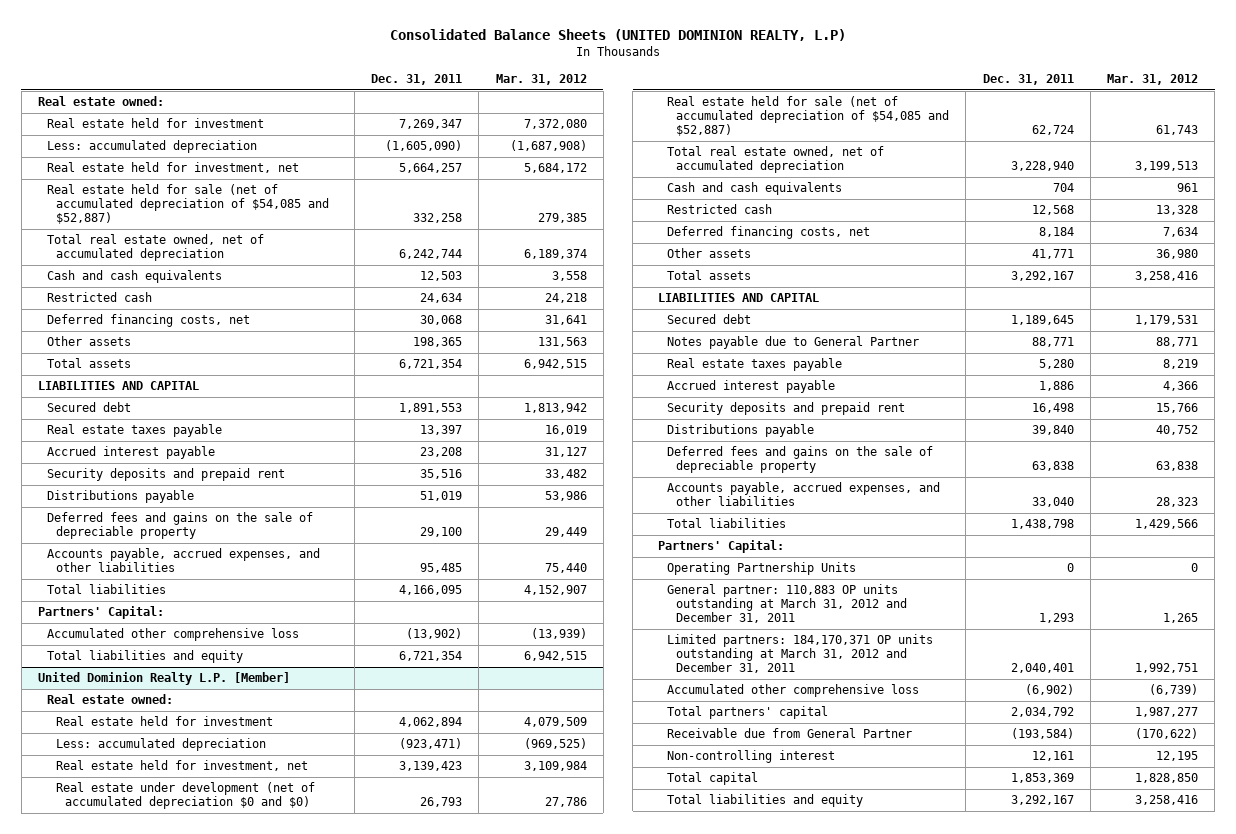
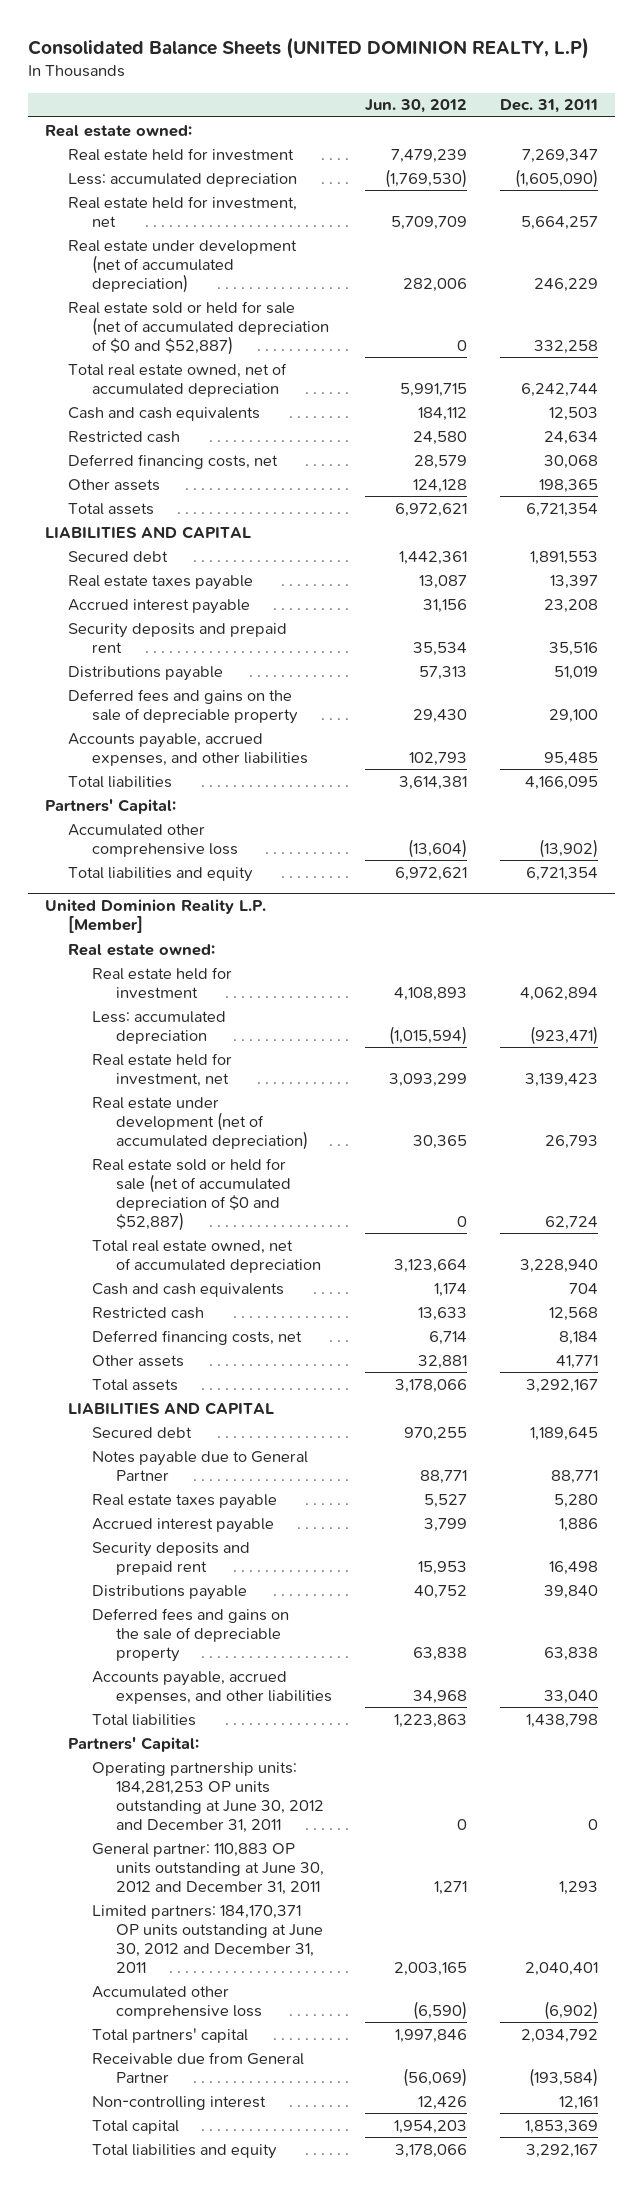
- | Dec. 31, 2011 | Mar. 31, 2012
+ | Jun. 30, 2012 | Dec. 31, 2011
- Real estate held for sale (net of accumulated depreciation of $54,085 and $52,887) | 332,258 | 279,385
+ Real estate under development (net of accumulated depreciation) | 282,006 | 246,229
+ Real estate sold or held for sale (net of accumulated depreciation of $0 and $52,887) | 0 | 332,258
- United Dominion Realty L.P. [Member]
+ United Dominion Reality L.P. [Member]
- Real estate under development (net of accumulated depreciation $0 and $0) | 26,793 | 27,786
- Real estate held for sale (net of accumulated depreciation of $54,085 and $52,887) | 62,724 | 61,743
+ Real estate under development (net of accumulated depreciation) | 30,365 | 26,793
+ Real estate sold or held for sale (net of accumulated depreciation of $0 and $52,887) | 0 | 62,724
- Operating Partnership Units | 0 | 0
- General partner: 110,883 OP units outstanding at March 31, 2012 and December 31, 2011 | 1,293 | 1,265
- Limited partners: 184,170,371 OP units outstanding at March 31, 2012 and December 31, 2011 | 2,040,401 | 1,992,751
+ Operating partnership units: 184,281,253 OP units outstanding at June 30, 2012 and December 31, 2011 | 0 | 0
+ General partner: 110,883 OP units outstanding at June 30, 2012 and December 31, 2011 | 1,271 | 1,293
+ Limited partners: 184,170,371 OP units outstanding at June 30, 2012 and December 31, 2011 | 2,003,165 | 2,040,401

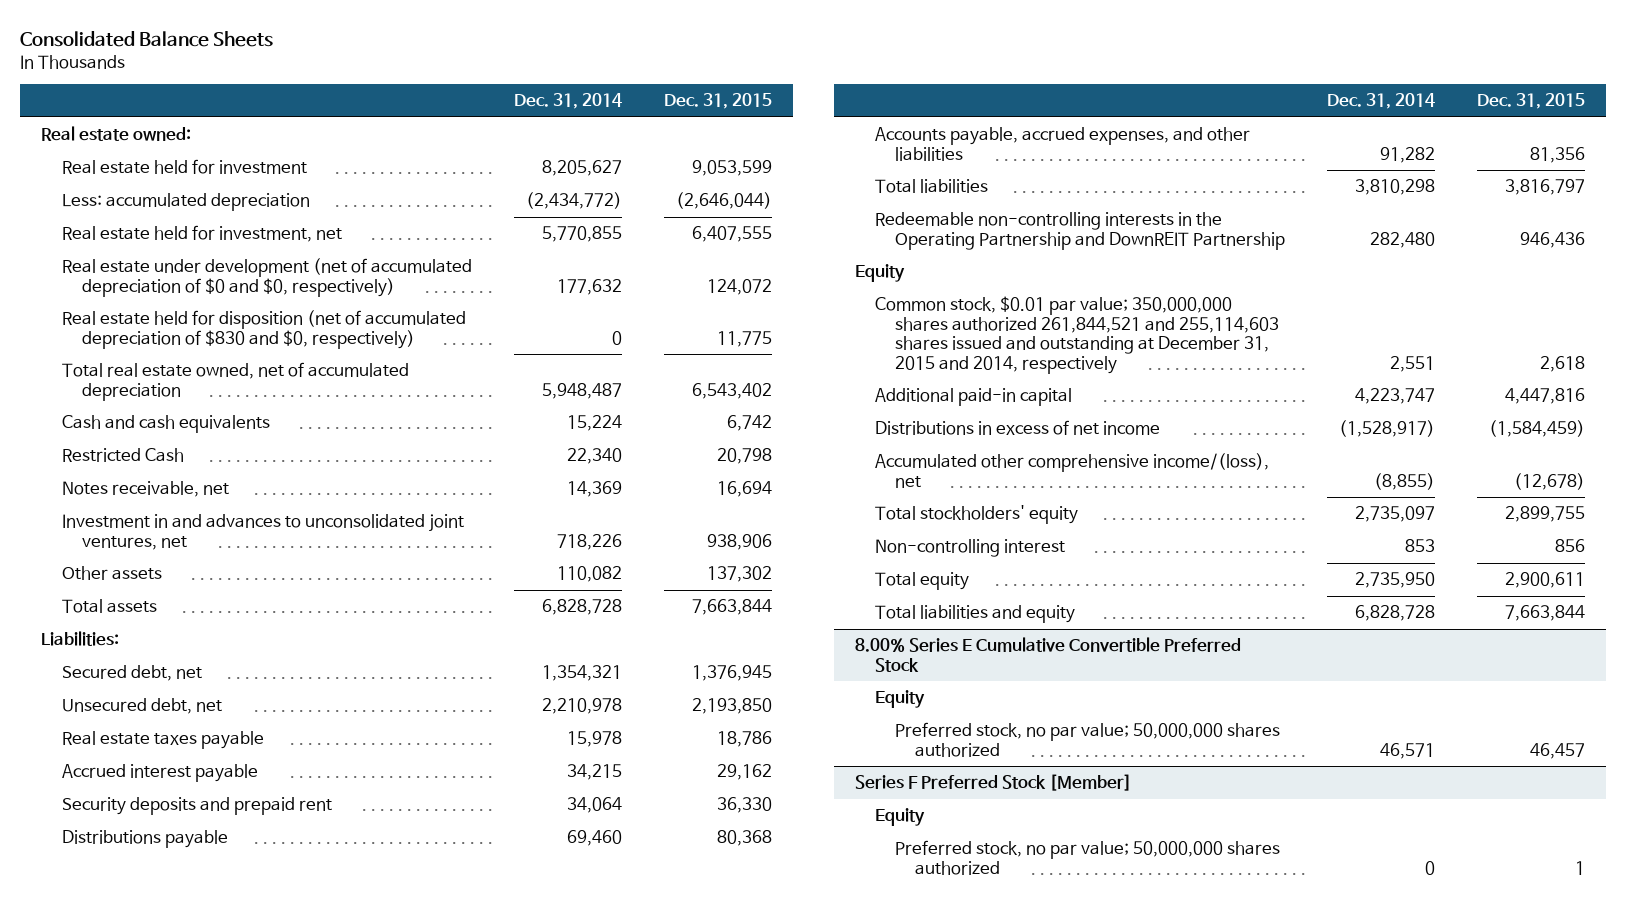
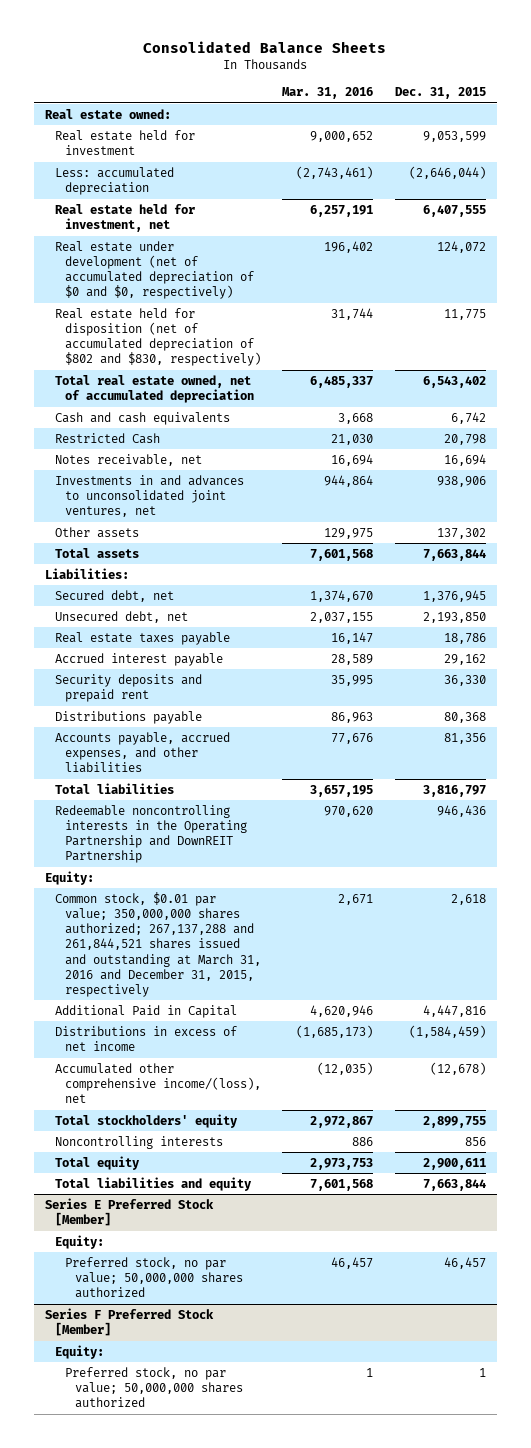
- | Dec. 31, 2014 | Dec. 31, 2015
+ | Mar. 31, 2016 | Dec. 31, 2015
- Real estate held for disposition (net of accumulated depreciation of $830 and $0, respectively) | 0 | 11,775
+ Real estate held for disposition (net of accumulated depreciation of $802 and $830, respectively) | 31,744 | 11,775
- Investment in and advances to unconsolidated joint ventures, net | 718,226 | 938,906
+ Investments in and advances to unconsolidated joint ventures, net | 944,864 | 938,906
- Redeemable non-controlling interests in the Operating Partnership and DownREIT Partnership | 282,480 | 946,436
- Equity
- Common stock, $0.01 par value; 350,000,000 shares authorized 261,844,521 and 255,114,603 shares issued and outstanding at December 31, 2015 and 2014, respectively | 2,551 | 2,618
- Additional paid-in capital | 4,223,747 | 4,447,816
+ Redeemable noncontrolling interests in the Operating Partnership and DownREIT Partnership | 970,620 | 946,436
+ Equity:
+ Common stock, $0.01 par value; 350,000,000 shares authorized; 267,137,288 and 261,844,521 shares issued and outstanding at March 31, 2016 and December 31, 2015, respectively | 2,671 | 2,618
+ Additional Paid in Capital | 4,620,946 | 4,447,816
- Non-controlling interest | 853 | 856
+ Noncontrolling interests | 886 | 856
- 8.00% Series E Cumulative Convertible Preferred Stock
- Equity
+ Series E Preferred Stock [Member]
+ Equity:
@ Series F Preferred Stock [Member]
- Equity
+ Equity:

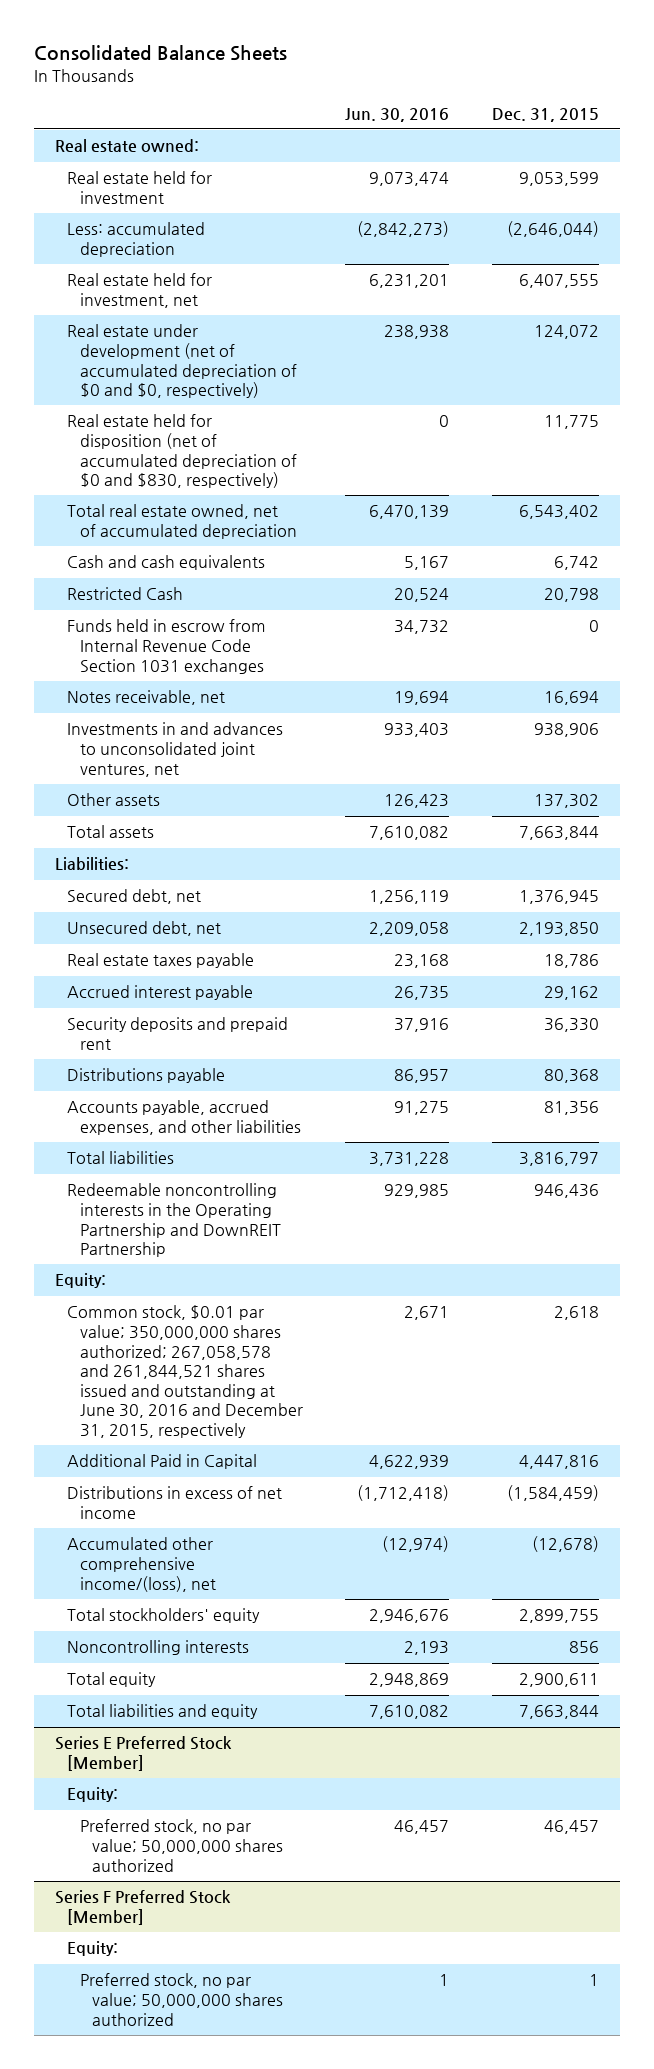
- | Mar. 31, 2016 | Dec. 31, 2015
+ | Jun. 30, 2016 | Dec. 31, 2015
- Real estate held for disposition (net of accumulated depreciation of $802 and $830, respectively) | 31,744 | 11,775
+ Real estate held for disposition (net of accumulated depreciation of $0 and $830, respectively) | 0 | 11,775
+ Funds held in escrow from Internal Revenue Code Section 1031 exchanges | 34,732 | 0
- Common stock, $0.01 par value; 350,000,000 shares authorized; 267,137,288 and 261,844,521 shares issued and outstanding at March 31, 2016 and December 31, 2015, respectively | 2,671 | 2,618
+ Common stock, $0.01 par value; 350,000,000 shares authorized; 267,058,578 and 261,844,521 shares issued and outstanding at June 30, 2016 and December 31, 2015, respectively | 2,671 | 2,618

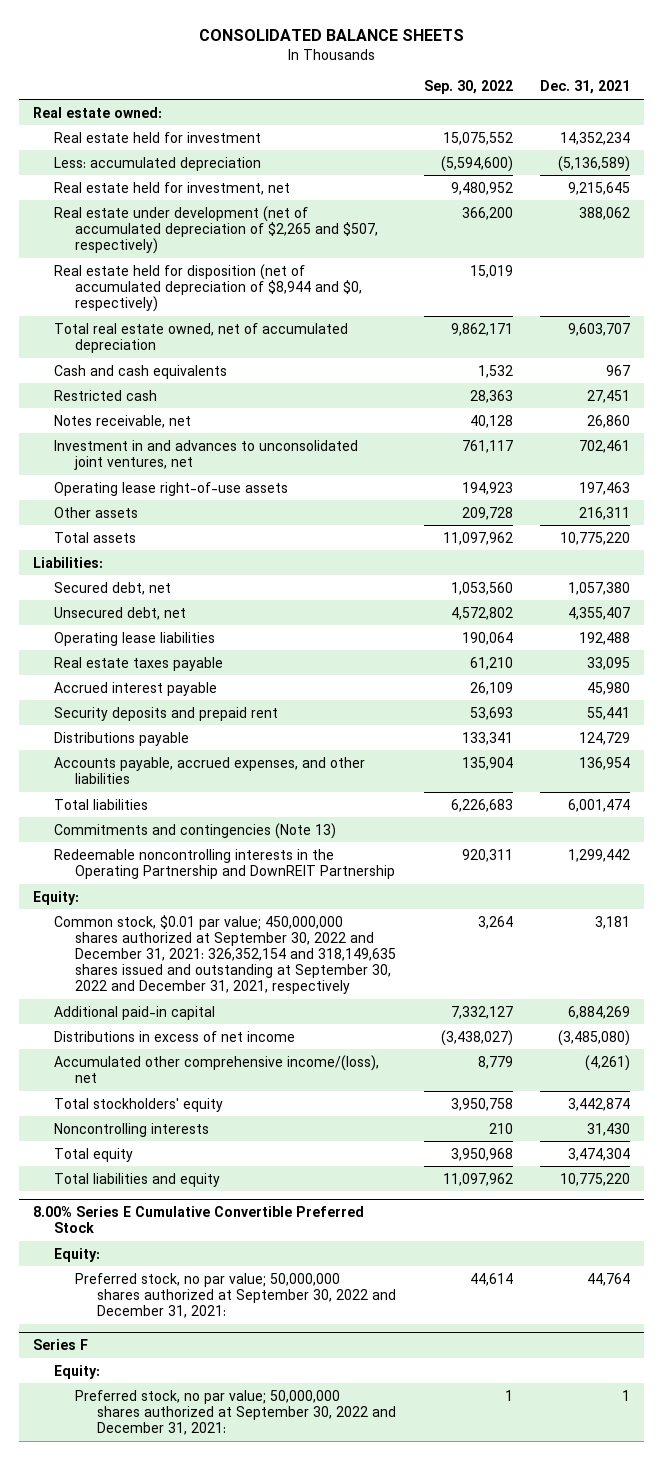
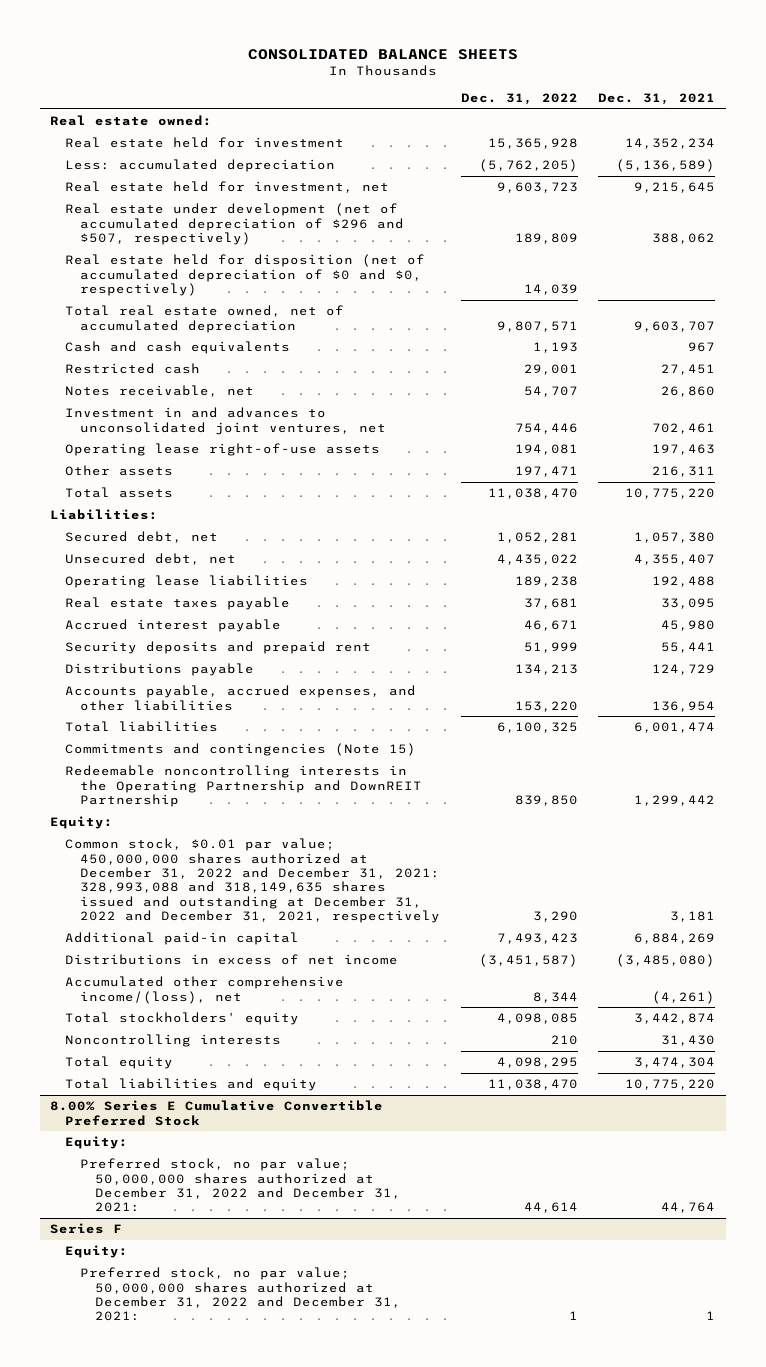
- | Sep. 30, 2022 | Dec. 31, 2021
+ | Dec. 31, 2022 | Dec. 31, 2021
- Real estate under development (net of accumulated depreciation of $2,265 and $507, respectively) | 366,200 | 388,062
- Real estate held for disposition (net of accumulated depreciation of $8,944 and $0, respectively) | 15,019 |
+ Real estate under development (net of accumulated depreciation of $296 and $507, respectively) | 189,809 | 388,062
+ Real estate held for disposition (net of accumulated depreciation of $0 and $0, respectively) | 14,039 |
- Commitments and contingencies (Note 13)
+ Commitments and contingencies (Note 15)
- Common stock, $0.01 par value; 450,000,000 shares authorized at September 30, 2022 and December 31, 2021: 326,352,154 and 318,149,635 shares issued and outstanding at September 30, 2022 and December 31, 2021, respectively | 3,264 | 3,181
+ Common stock, $0.01 par value; 450,000,000 shares authorized at December 31, 2022 and December 31, 2021: 328,993,088 and 318,149,635 shares issued and outstanding at December 31, 2022 and December 31, 2021, respectively | 3,290 | 3,181
@ 8.00% Series E Cumulative Convertible Preferred Stock
- Preferred stock, no par value; 50,000,000 shares authorized at September 30, 2022 and December 31, 2021: | 44,614 | 44,764
+ Preferred stock, no par value; 50,000,000 shares authorized at December 31, 2022 and December 31, 2021: | 44,614 | 44,764
@ Series F
- Preferred stock, no par value; 50,000,000 shares authorized at September 30, 2022 and December 31, 2021: | 1 | 1
+ Preferred stock, no par value; 50,000,000 shares authorized at December 31, 2022 and December 31, 2021: | 1 | 1

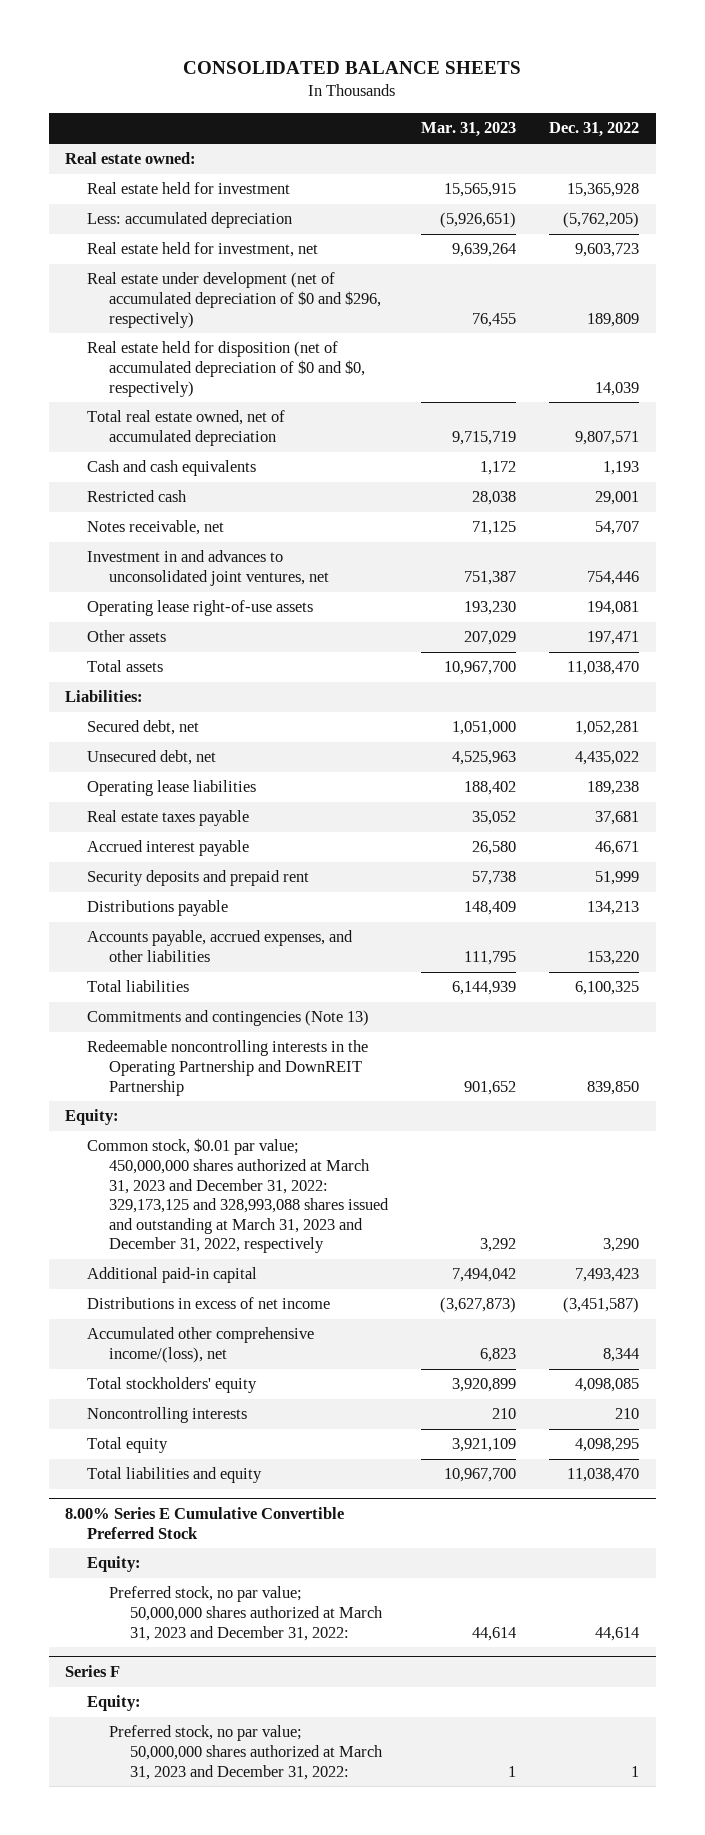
- | Dec. 31, 2022 | Dec. 31, 2021
+ | Mar. 31, 2023 | Dec. 31, 2022
- Real estate under development (net of accumulated depreciation of $296 and $507, respectively) | 189,809 | 388,062
+ Real estate under development (net of accumulated depreciation of $0 and $296, respectively) | 76,455 | 189,809
- Commitments and contingencies (Note 15)
+ Commitments and contingencies (Note 13)
- Common stock, $0.01 par value; 450,000,000 shares authorized at December 31, 2022 and December 31, 2021: 328,993,088 and 318,149,635 shares issued and outstanding at December 31, 2022 and December 31, 2021, respectively | 3,290 | 3,181
+ Common stock, $0.01 par value; 450,000,000 shares authorized at March 31, 2023 and December 31, 2022: 329,173,125 and 328,993,088 shares issued and outstanding at March 31, 2023 and December 31, 2022, respectively | 3,292 | 3,290
@ 8.00% Series E Cumulative Convertible Preferred Stock
- Preferred stock, no par value; 50,000,000 shares authorized at December 31, 2022 and December 31, 2021: | 44,614 | 44,764
+ Preferred stock, no par value; 50,000,000 shares authorized at March 31, 2023 and December 31, 2022: | 44,614 | 44,614
@ Series F
- Preferred stock, no par value; 50,000,000 shares authorized at December 31, 2022 and December 31, 2021: | 1 | 1
+ Preferred stock, no par value; 50,000,000 shares authorized at March 31, 2023 and December 31, 2022: | 1 | 1

